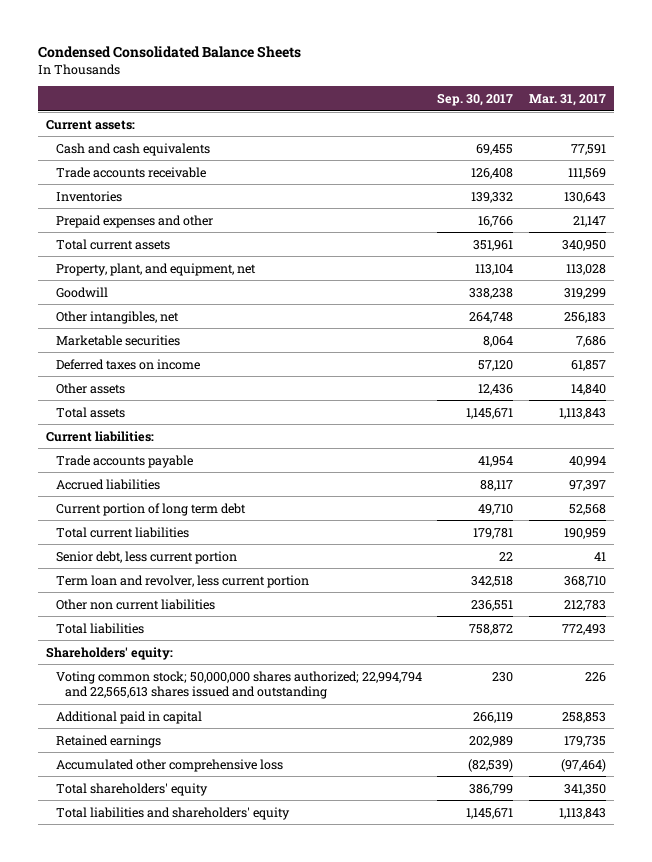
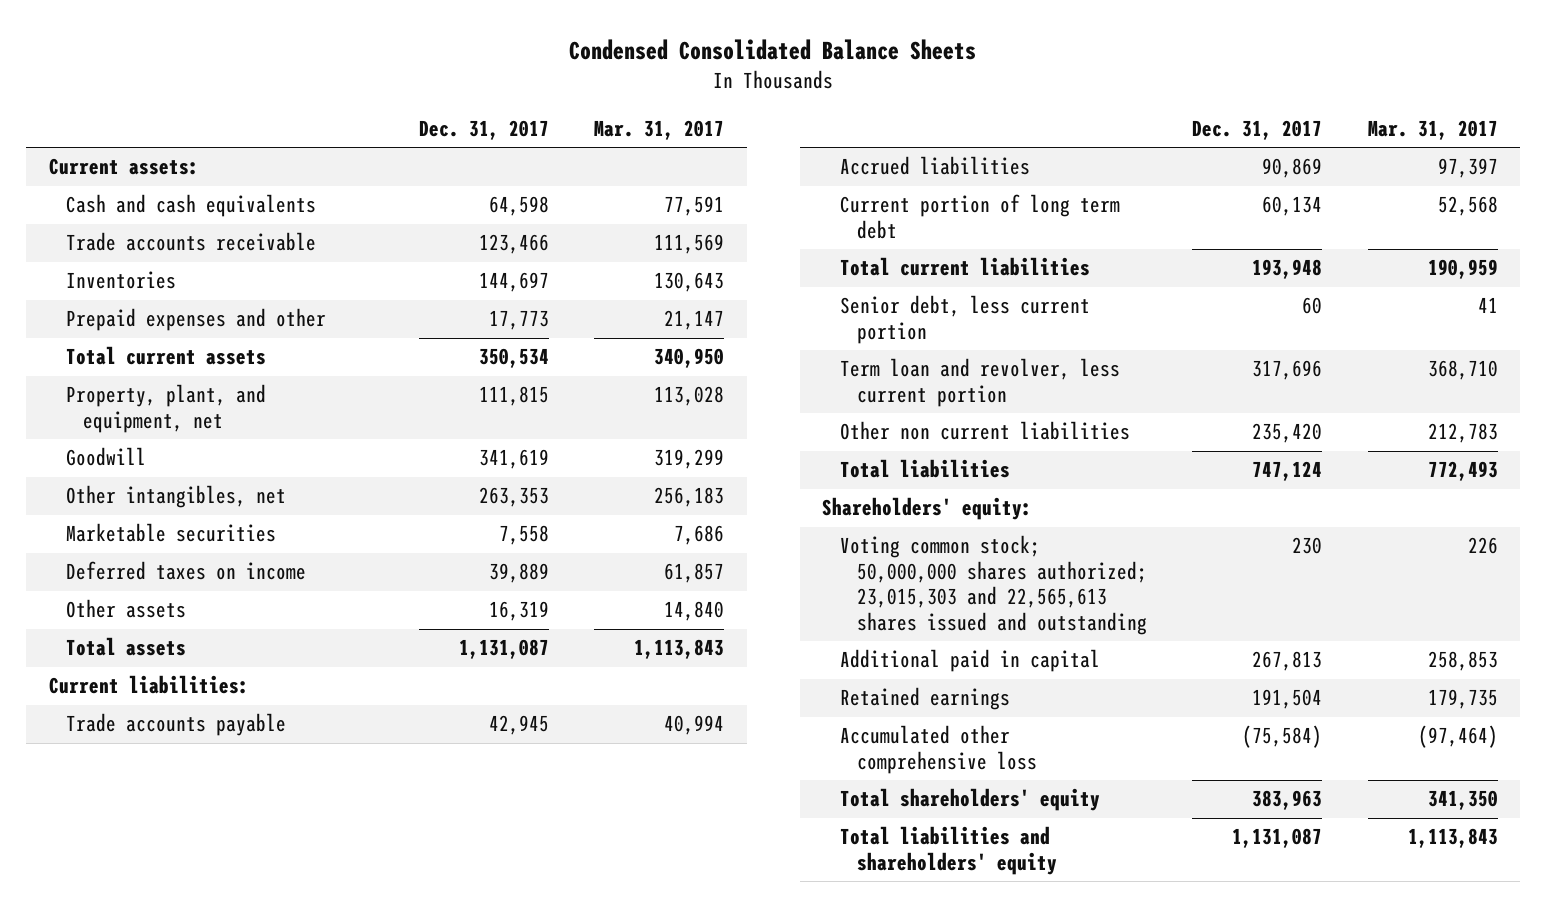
- | Sep. 30, 2017 | Mar. 31, 2017
+ | Dec. 31, 2017 | Mar. 31, 2017
- Voting common stock; 50,000,000 shares authorized; 22,994,794 and 22,565,613 shares issued and outstanding | 230 | 226
+ Voting common stock; 50,000,000 shares authorized; 23,015,303 and 22,565,613 shares issued and outstanding | 230 | 226

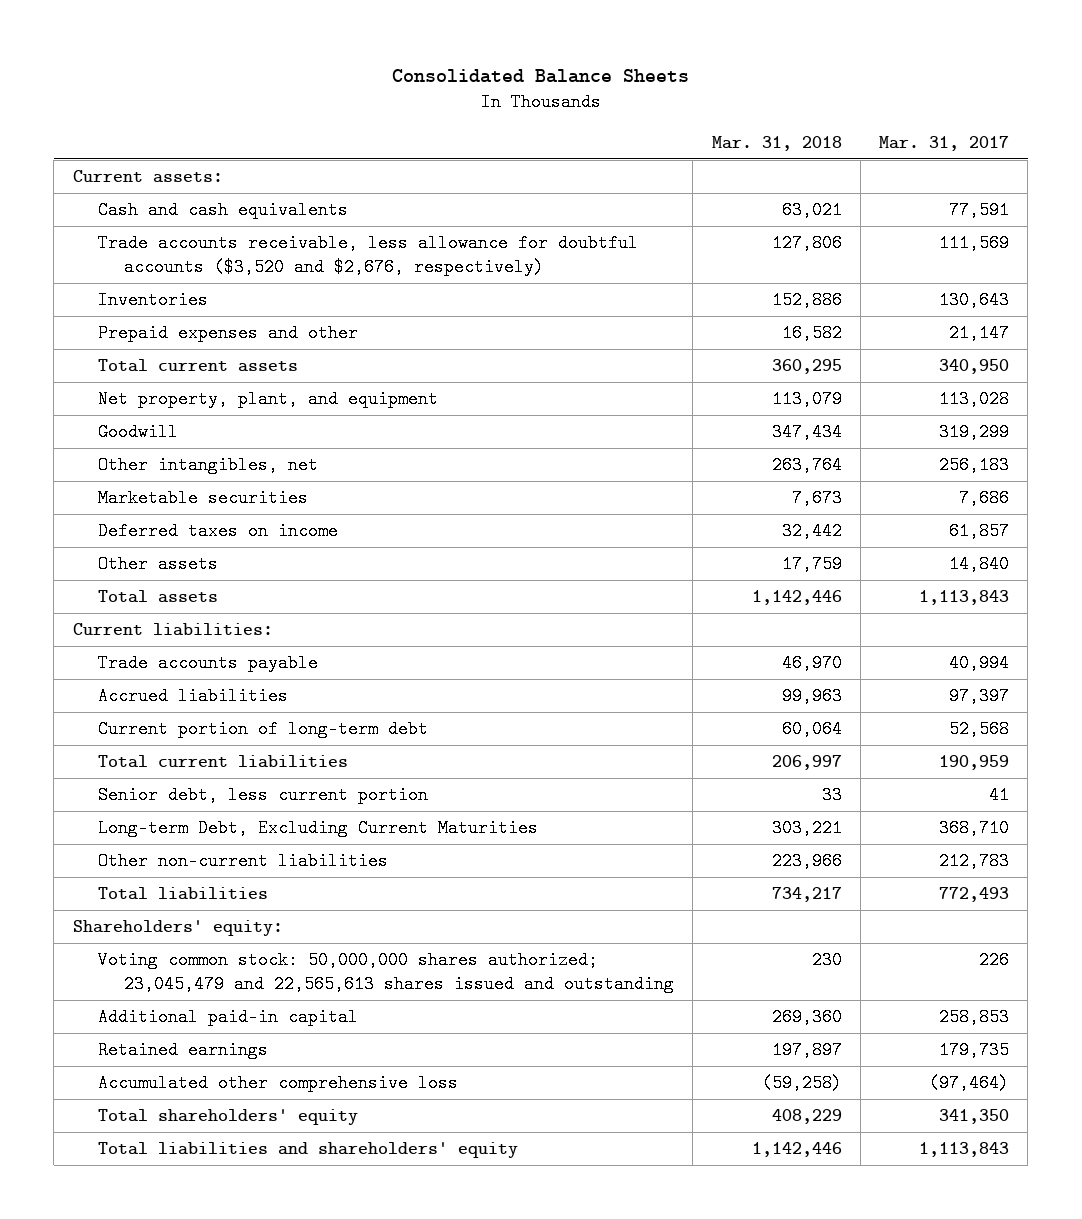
- Condensed Consolidated Balance Sheets
+ Consolidated Balance Sheets
- | Dec. 31, 2017 | Mar. 31, 2017
+ | Mar. 31, 2018 | Mar. 31, 2017
- Trade accounts receivable | 123,466 | 111,569
+ Trade accounts receivable, less allowance for doubtful accounts ($3,520 and $2,676, respectively) | 127,806 | 111,569
- Property, plant, and equipment, net | 111,815 | 113,028
+ Net property, plant, and equipment | 113,079 | 113,028
- Current portion of long term debt | 60,134 | 52,568
+ Current portion of long-term debt | 60,064 | 52,568
- Term loan and revolver, less current portion | 317,696 | 368,710
- Other non current liabilities | 235,420 | 212,783
+ Long-term Debt, Excluding Current Maturities | 303,221 | 368,710
+ Other non-current liabilities | 223,966 | 212,783
- Voting common stock; 50,000,000 shares authorized; 23,015,303 and 22,565,613 shares issued and outstanding | 230 | 226
- Additional paid in capital | 267,813 | 258,853
+ Voting common stock: 50,000,000 shares authorized; 23,045,479 and 22,565,613 shares issued and outstanding | 230 | 226
+ Additional paid-in capital | 269,360 | 258,853

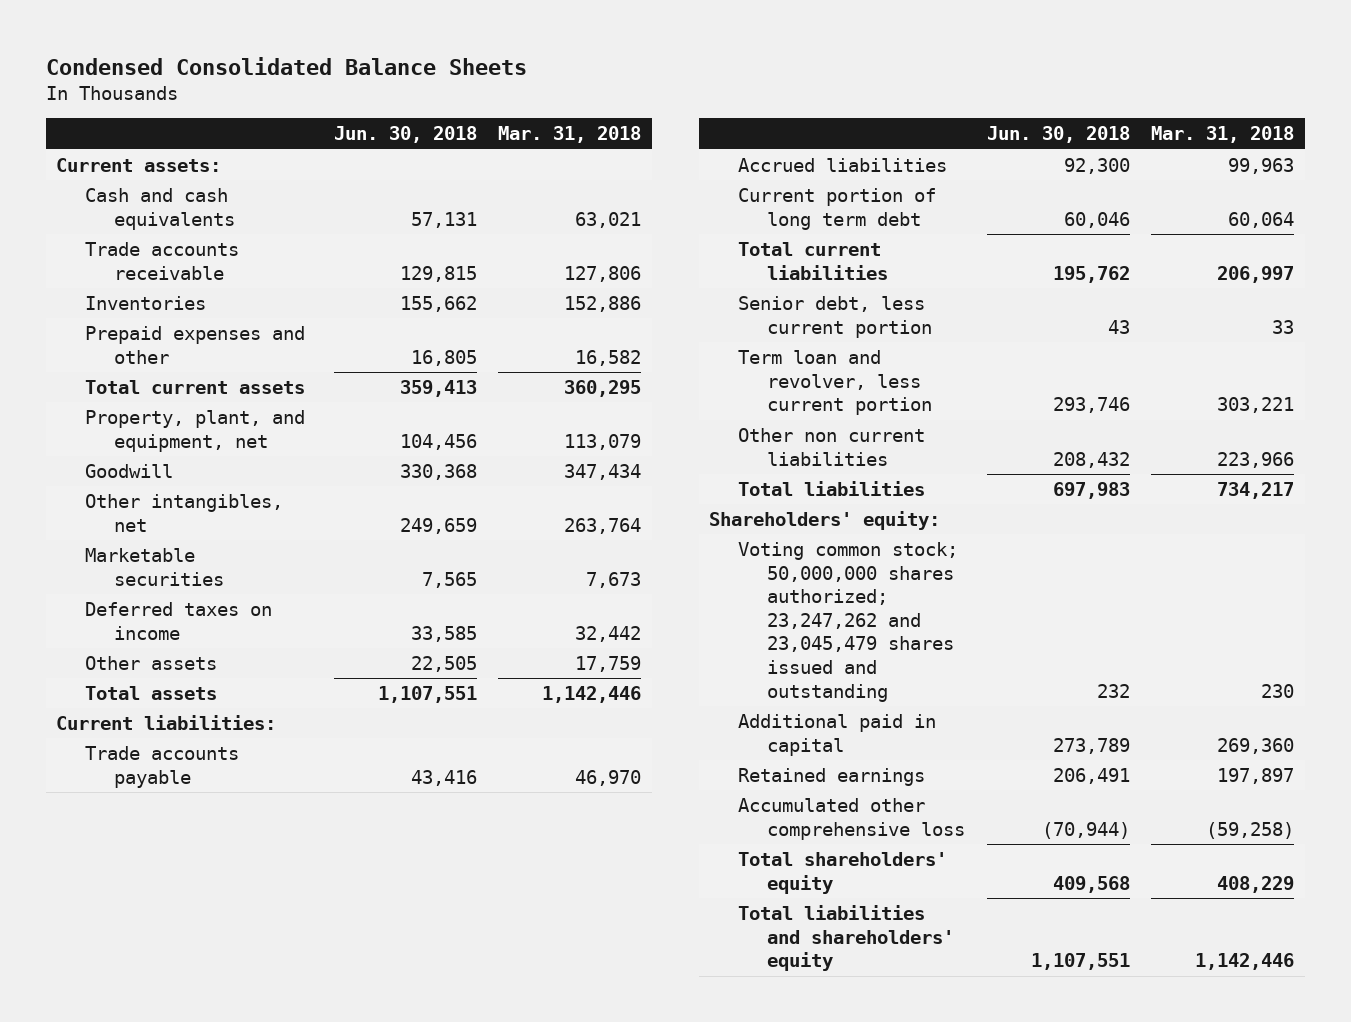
- Consolidated Balance Sheets
+ Condensed Consolidated Balance Sheets
- | Mar. 31, 2018 | Mar. 31, 2017
+ | Jun. 30, 2018 | Mar. 31, 2018
- Trade accounts receivable, less allowance for doubtful accounts ($3,520 and $2,676, respectively) | 127,806 | 111,569
+ Trade accounts receivable | 129,815 | 127,806
- Net property, plant, and equipment | 113,079 | 113,028
+ Property, plant, and equipment, net | 104,456 | 113,079
- Current portion of long-term debt | 60,064 | 52,568
+ Current portion of long term debt | 60,046 | 60,064
- Long-term Debt, Excluding Current Maturities | 303,221 | 368,710
- Other non-current liabilities | 223,966 | 212,783
+ Term loan and revolver, less current portion | 293,746 | 303,221
+ Other non current liabilities | 208,432 | 223,966
- Voting common stock: 50,000,000 shares authorized; 23,045,479 and 22,565,613 shares issued and outstanding | 230 | 226
- Additional paid-in capital | 269,360 | 258,853
+ Voting common stock; 50,000,000 shares authorized; 23,247,262 and 23,045,479 shares issued and outstanding | 232 | 230
+ Additional paid in capital | 273,789 | 269,360

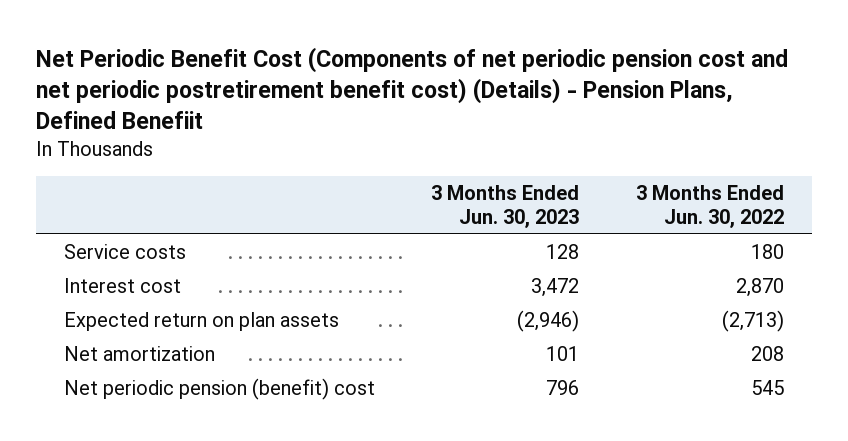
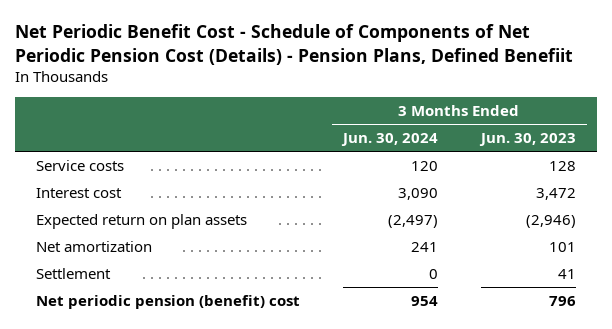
- Net Periodic Benefit Cost (Components of net periodic pension cost and net periodic postretirement benefit cost) (Details) - Pension Plans, Defined Benefiit
+ Net Periodic Benefit Cost - Schedule of Components of Net Periodic Pension Cost (Details) - Pension Plans, Defined Benefiit
- | 3 Months Ended Jun. 30, 2023 | 3 Months Ended Jun. 30, 2022
+ | 3 Months Ended Jun. 30, 2024 | 3 Months Ended Jun. 30, 2023
+ Settlement | 0 | 41

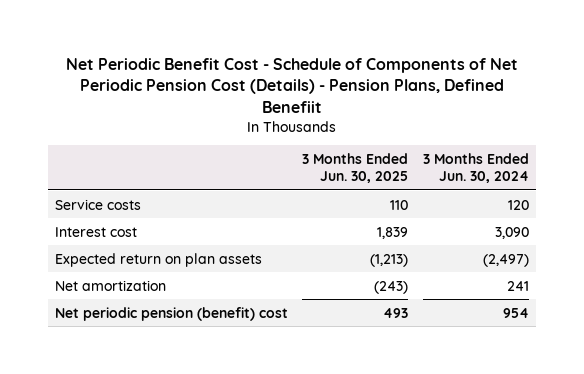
- | 3 Months Ended Jun. 30, 2024 | 3 Months Ended Jun. 30, 2023
+ | 3 Months Ended Jun. 30, 2025 | 3 Months Ended Jun. 30, 2024
- Settlement | 0 | 41

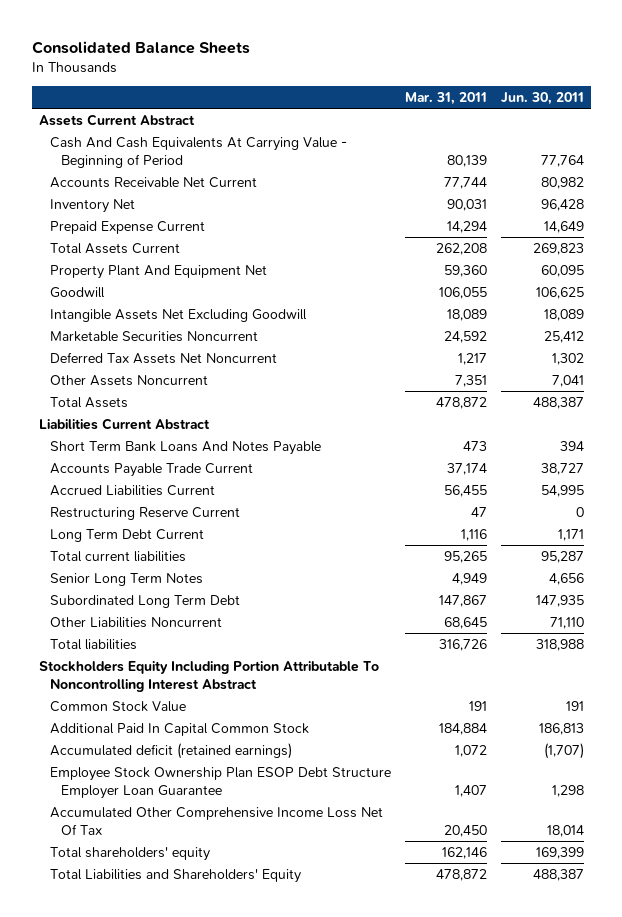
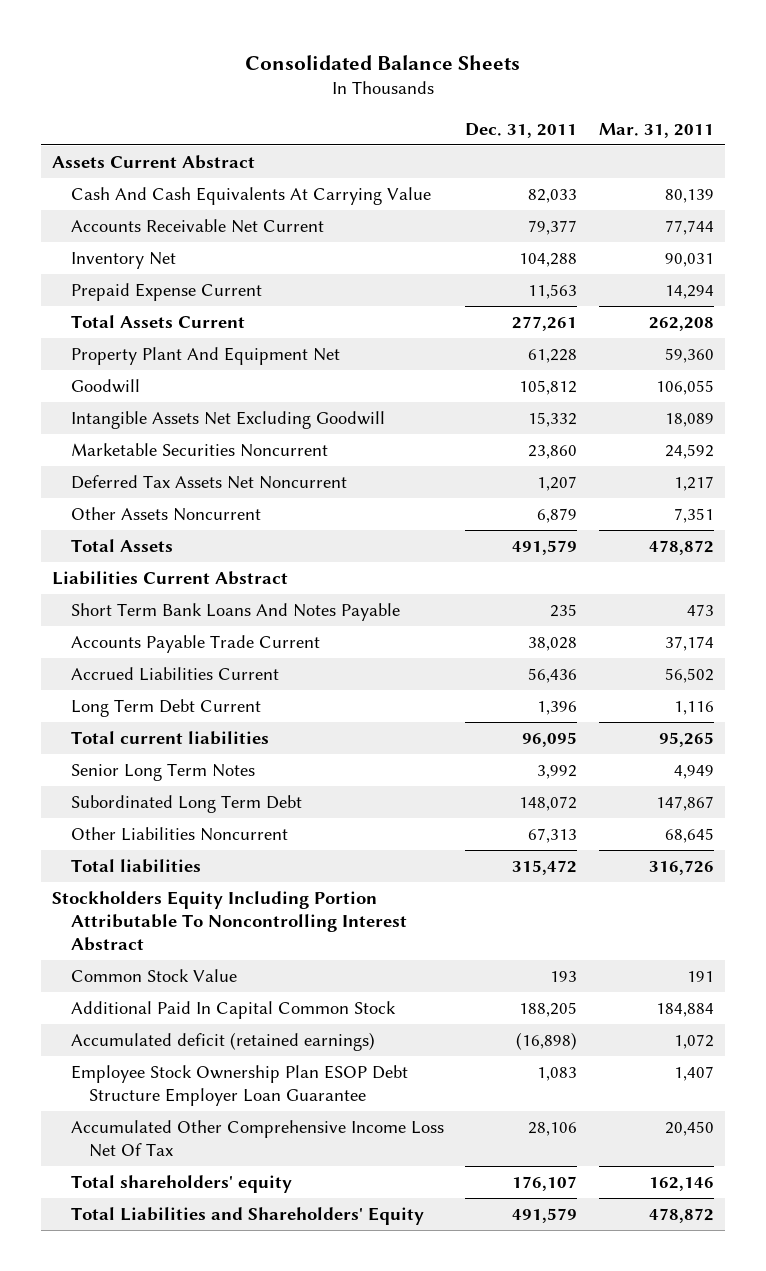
- | Mar. 31, 2011 | Jun. 30, 2011
+ | Dec. 31, 2011 | Mar. 31, 2011
- Cash And Cash Equivalents At Carrying Value - Beginning of Period | 80,139 | 77,764
+ Cash And Cash Equivalents At Carrying Value | 82,033 | 80,139
- Accrued Liabilities Current | 56,455 | 54,995
- Restructuring Reserve Current | 47 | 0
+ Accrued Liabilities Current | 56,436 | 56,502

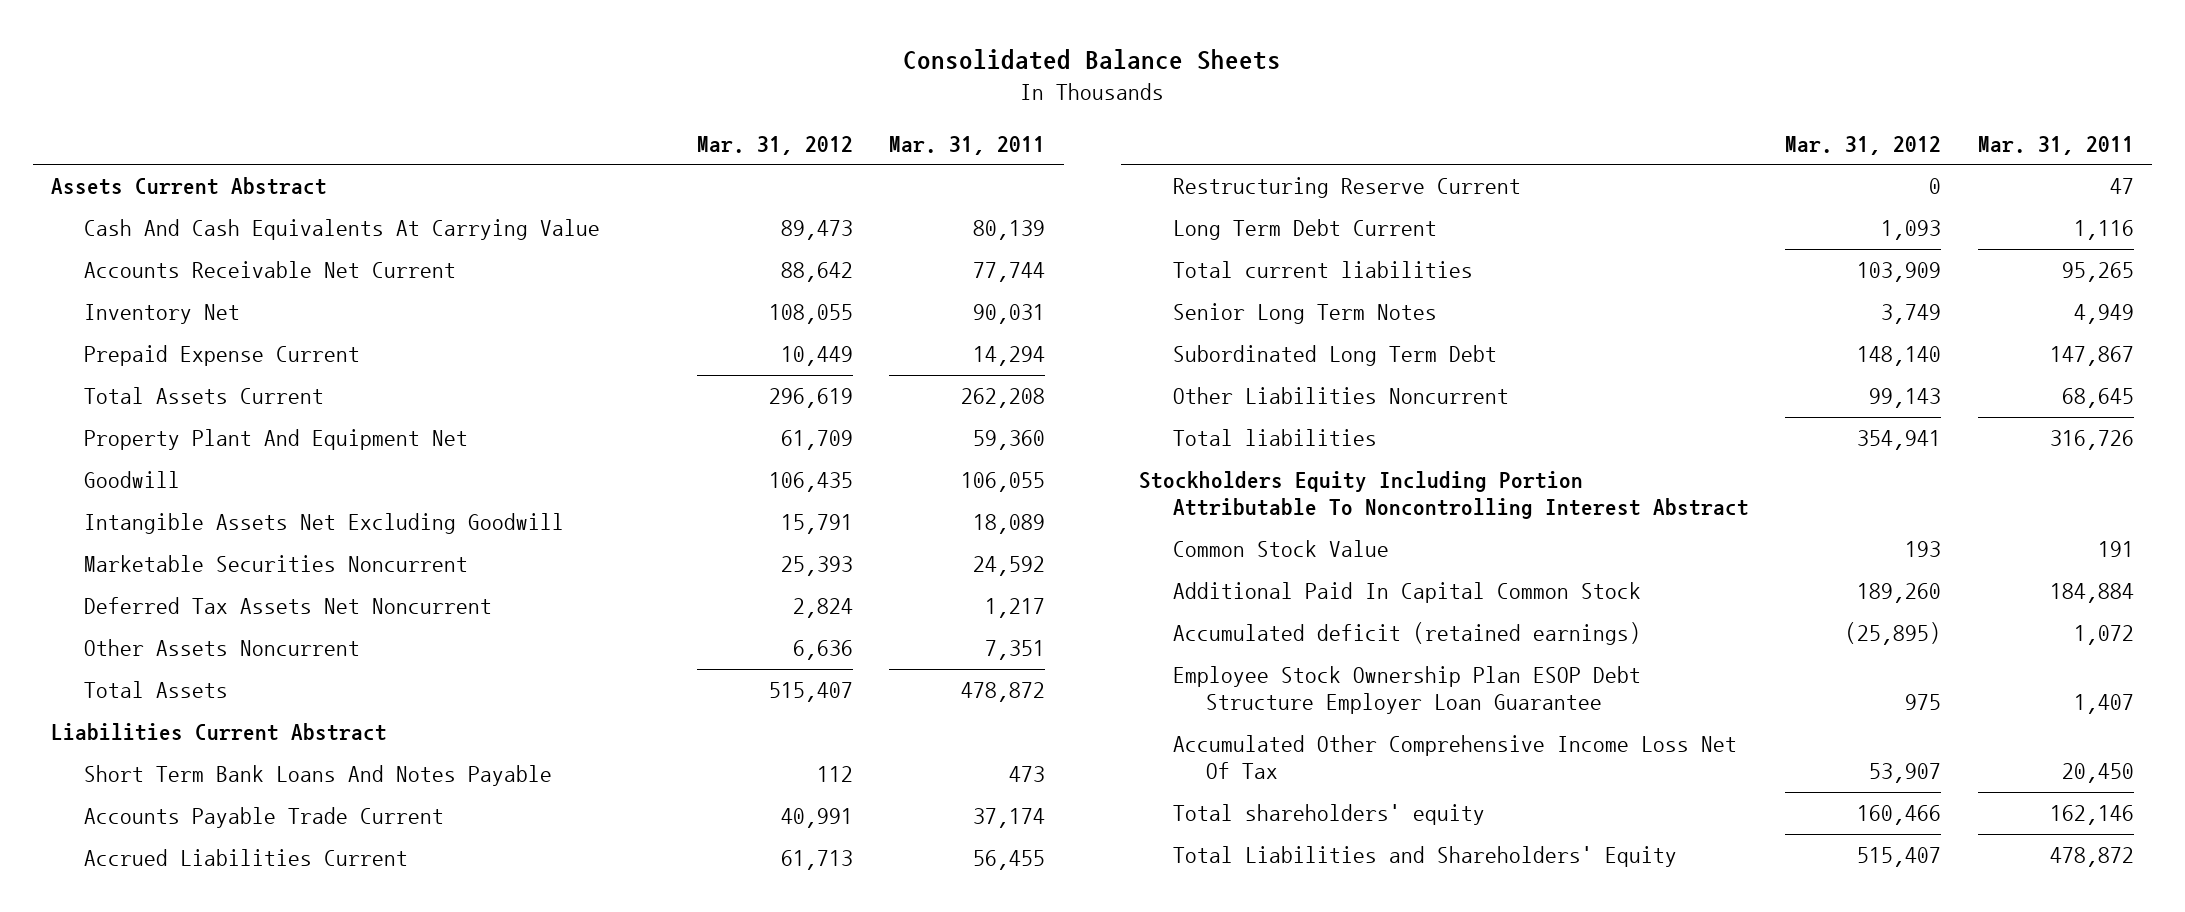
- | Dec. 31, 2011 | Mar. 31, 2011
+ | Mar. 31, 2012 | Mar. 31, 2011
- Accrued Liabilities Current | 56,436 | 56,502
+ Accrued Liabilities Current | 61,713 | 56,455
+ Restructuring Reserve Current | 0 | 47

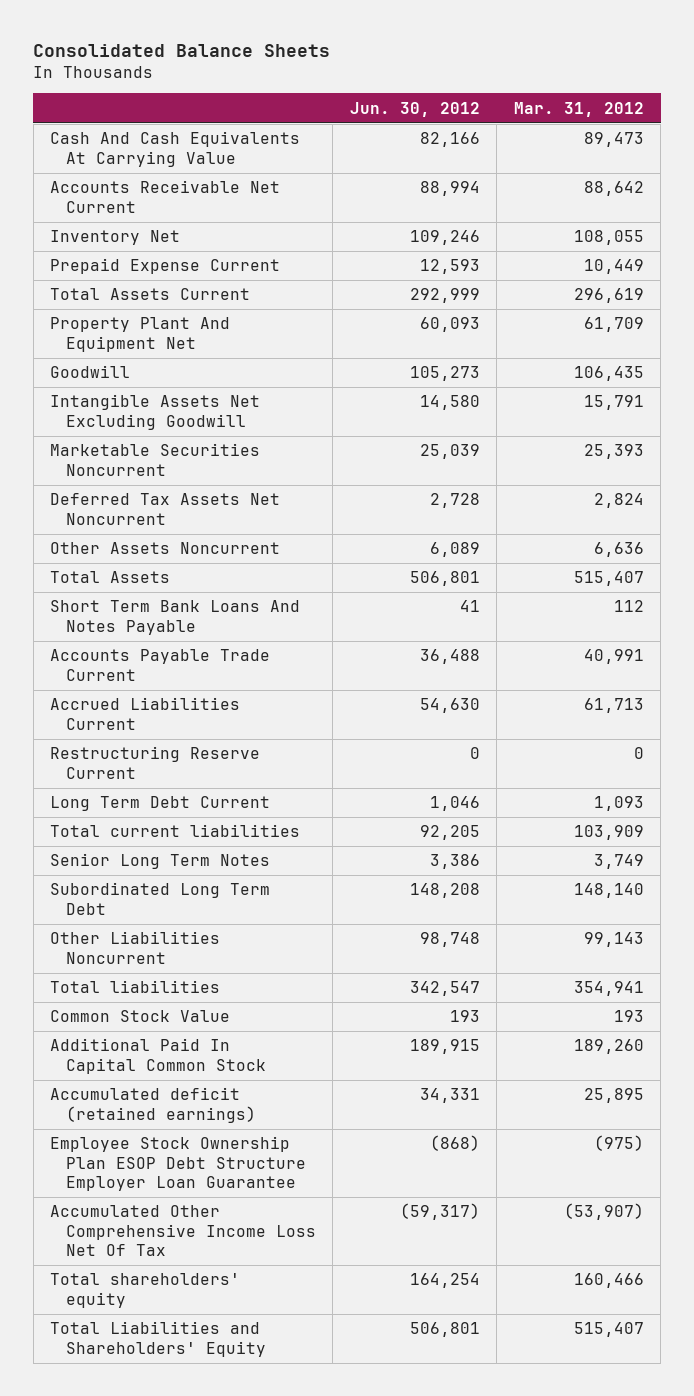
- | Mar. 31, 2012 | Mar. 31, 2011
+ | Jun. 30, 2012 | Mar. 31, 2012
- Assets Current Abstract
- Liabilities Current Abstract
- Stockholders Equity Including Portion Attributable To Noncontrolling Interest Abstract
- Accumulated deficit (retained earnings) | (25,895) | 1,072
- Employee Stock Ownership Plan ESOP Debt Structure Employer Loan Guarantee | 975 | 1,407
- Accumulated Other Comprehensive Income Loss Net Of Tax | 53,907 | 20,450
+ Accumulated deficit (retained earnings) | 34,331 | 25,895
+ Employee Stock Ownership Plan ESOP Debt Structure Employer Loan Guarantee | (868) | (975)
+ Accumulated Other Comprehensive Income Loss Net Of Tax | (59,317) | (53,907)

